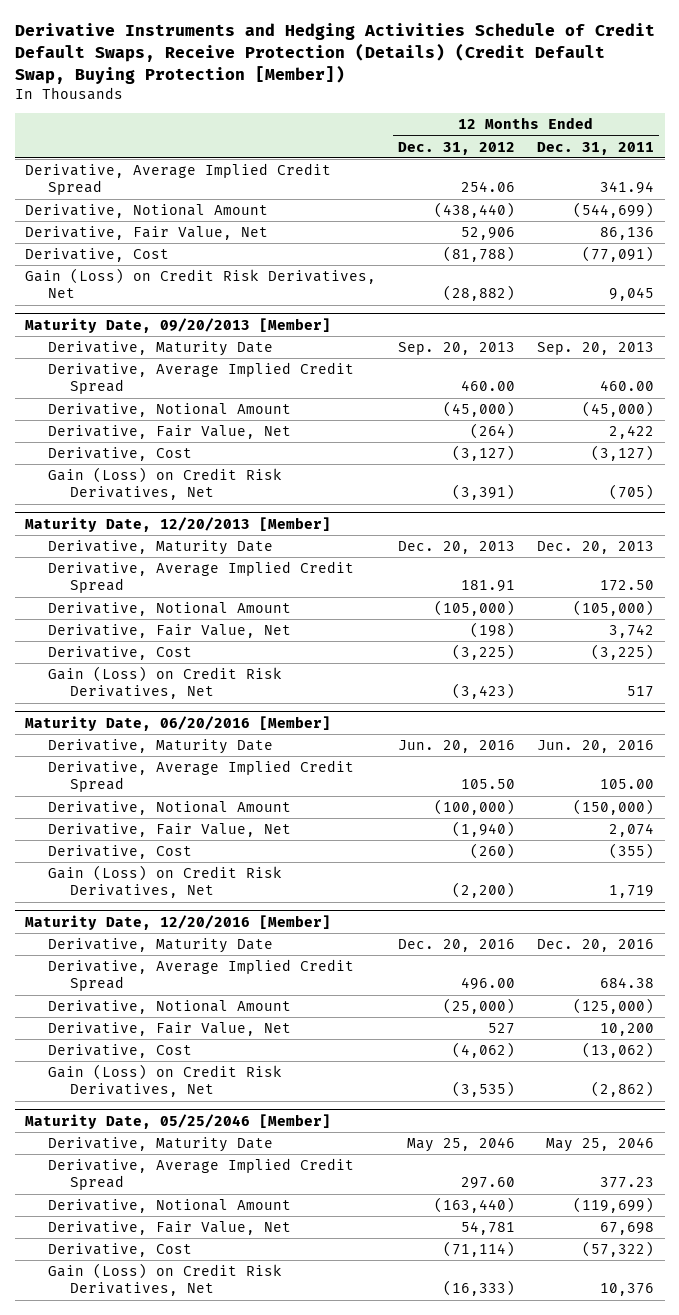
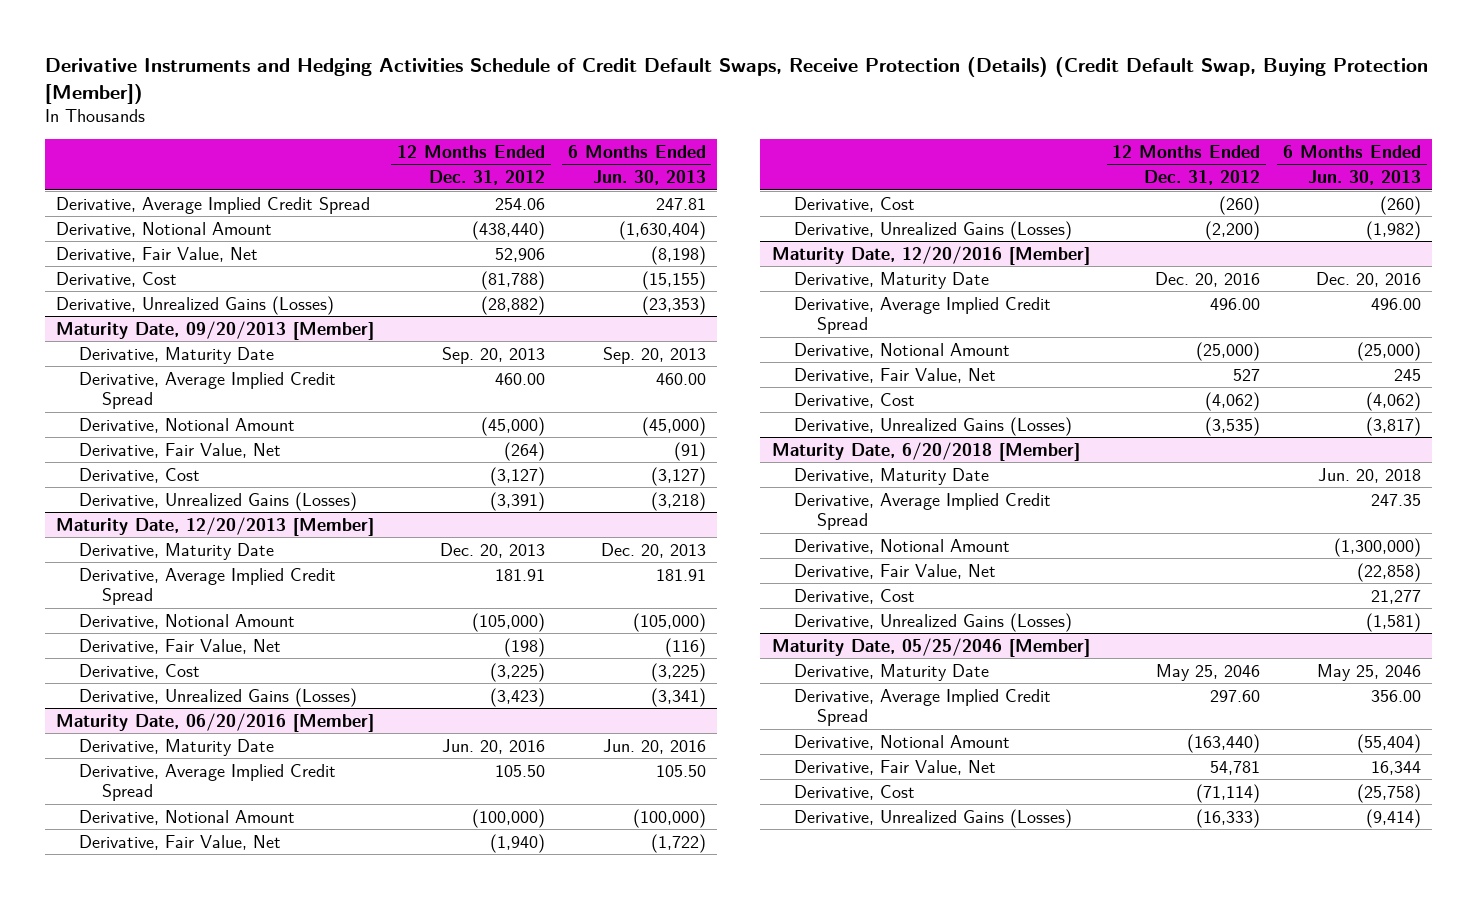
- | 12 Months Ended Dec. 31, 2012 | 12 Months Ended Dec. 31, 2011
+ | 12 Months Ended Dec. 31, 2012 | 6 Months Ended Jun. 30, 2013
- Gain (Loss) on Credit Risk Derivatives, Net | (28,882) | 9,045
+ Derivative, Unrealized Gains (Losses) | (28,882) | (23,353)
@ Maturity Date, 09/20/2013 [Member]
- Gain (Loss) on Credit Risk Derivatives, Net | (3,391) | (705)
+ Derivative, Unrealized Gains (Losses) | (3,391) | (3,218)
@ Maturity Date, 12/20/2013 [Member]
- Gain (Loss) on Credit Risk Derivatives, Net | (3,423) | 517
+ Derivative, Unrealized Gains (Losses) | (3,423) | (3,341)
@ Maturity Date, 06/20/2016 [Member]
- Gain (Loss) on Credit Risk Derivatives, Net | (2,200) | 1,719
+ Derivative, Unrealized Gains (Losses) | (2,200) | (1,982)
@ Maturity Date, 12/20/2016 [Member]
- Gain (Loss) on Credit Risk Derivatives, Net | (3,535) | (2,862)
+ Derivative, Unrealized Gains (Losses) | (3,535) | (3,817)
+ Maturity Date, 6/20/2018 [Member]
+ Derivative, Maturity Date | | Jun. 20, 2018
+ Derivative, Average Implied Credit Spread | | 247.35
+ Derivative, Notional Amount | | (1,300,000)
+ Derivative, Fair Value, Net | | (22,858)
+ Derivative, Cost | | 21,277
+ Derivative, Unrealized Gains (Losses) | | (1,581)
@ Maturity Date, 05/25/2046 [Member]
- Gain (Loss) on Credit Risk Derivatives, Net | (16,333) | 10,376
+ Derivative, Unrealized Gains (Losses) | (16,333) | (9,414)

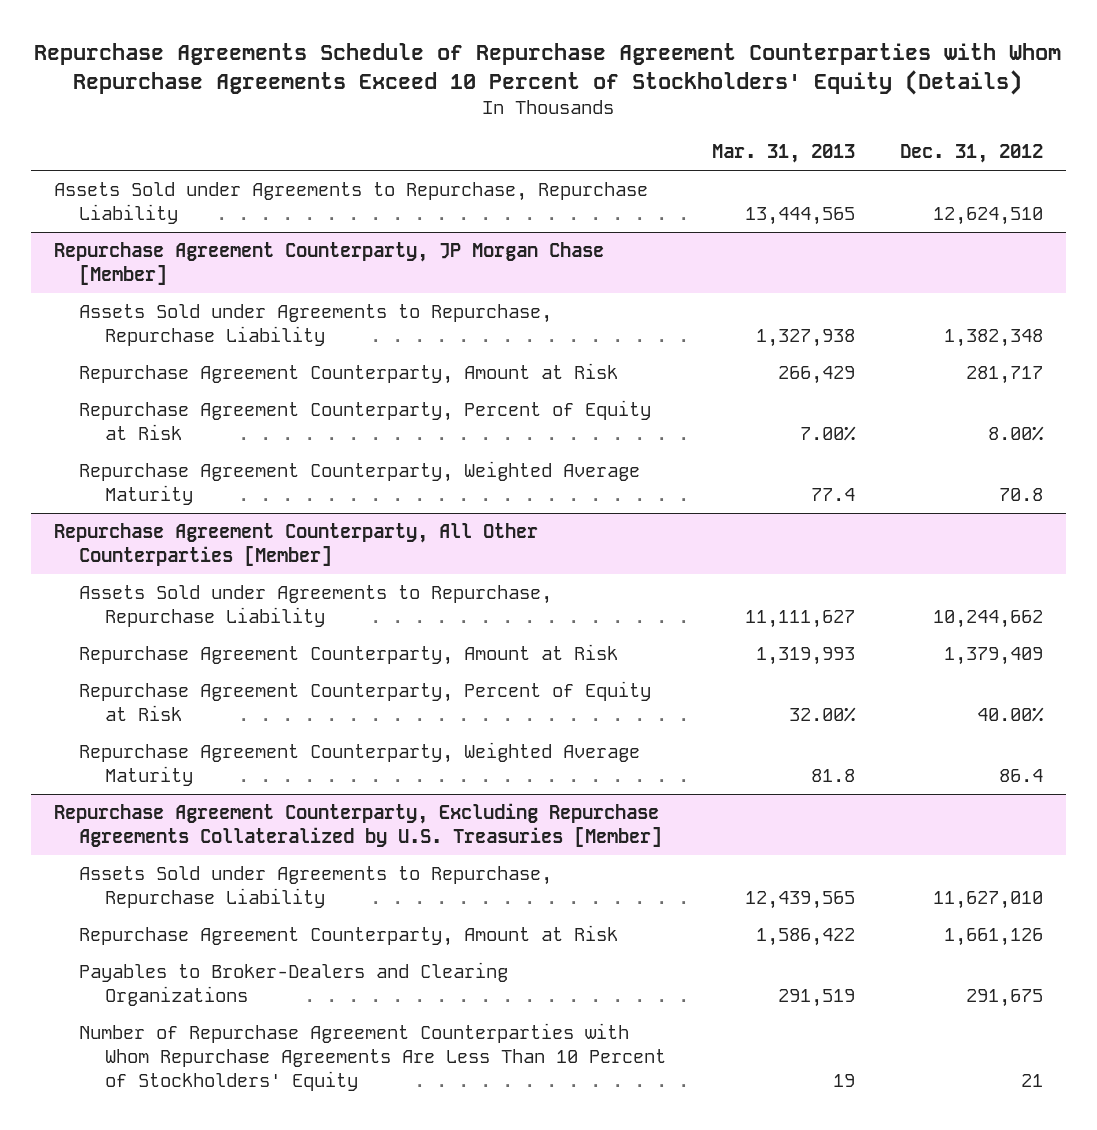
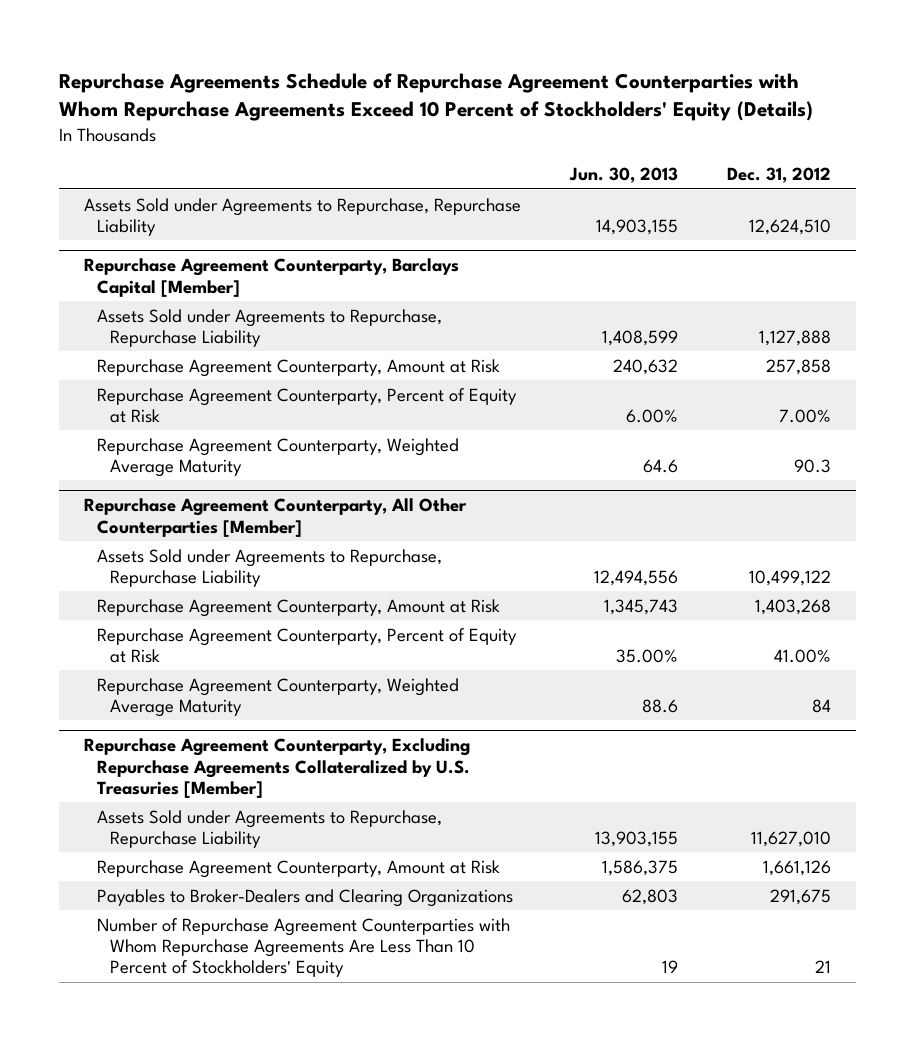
- | Mar. 31, 2013 | Dec. 31, 2012
+ | Jun. 30, 2013 | Dec. 31, 2012
- Repurchase Agreement Counterparty, JP Morgan Chase [Member]
- Assets Sold under Agreements to Repurchase, Repurchase Liability | 1,327,938 | 1,382,348
- Repurchase Agreement Counterparty, Amount at Risk | 266,429 | 281,717
- Repurchase Agreement Counterparty, Percent of Equity at Risk | 7.00% | 8.00%
- Repurchase Agreement Counterparty, Weighted Average Maturity | 77.4 | 70.8
+ Repurchase Agreement Counterparty, Barclays Capital [Member]
+ Assets Sold under Agreements to Repurchase, Repurchase Liability | 1,408,599 | 1,127,888
+ Repurchase Agreement Counterparty, Amount at Risk | 240,632 | 257,858
+ Repurchase Agreement Counterparty, Percent of Equity at Risk | 6.00% | 7.00%
+ Repurchase Agreement Counterparty, Weighted Average Maturity | 64.6 | 90.3
@ Repurchase Agreement Counterparty, All Other Counterparties [Member]
- Assets Sold under Agreements to Repurchase, Repurchase Liability | 11,111,627 | 10,244,662
- Repurchase Agreement Counterparty, Amount at Risk | 1,319,993 | 1,379,409
- Repurchase Agreement Counterparty, Percent of Equity at Risk | 32.00% | 40.00%
- Repurchase Agreement Counterparty, Weighted Average Maturity | 81.8 | 86.4
+ Assets Sold under Agreements to Repurchase, Repurchase Liability | 12,494,556 | 10,499,122
+ Repurchase Agreement Counterparty, Amount at Risk | 1,345,743 | 1,403,268
+ Repurchase Agreement Counterparty, Percent of Equity at Risk | 35.00% | 41.00%
+ Repurchase Agreement Counterparty, Weighted Average Maturity | 88.6 | 84

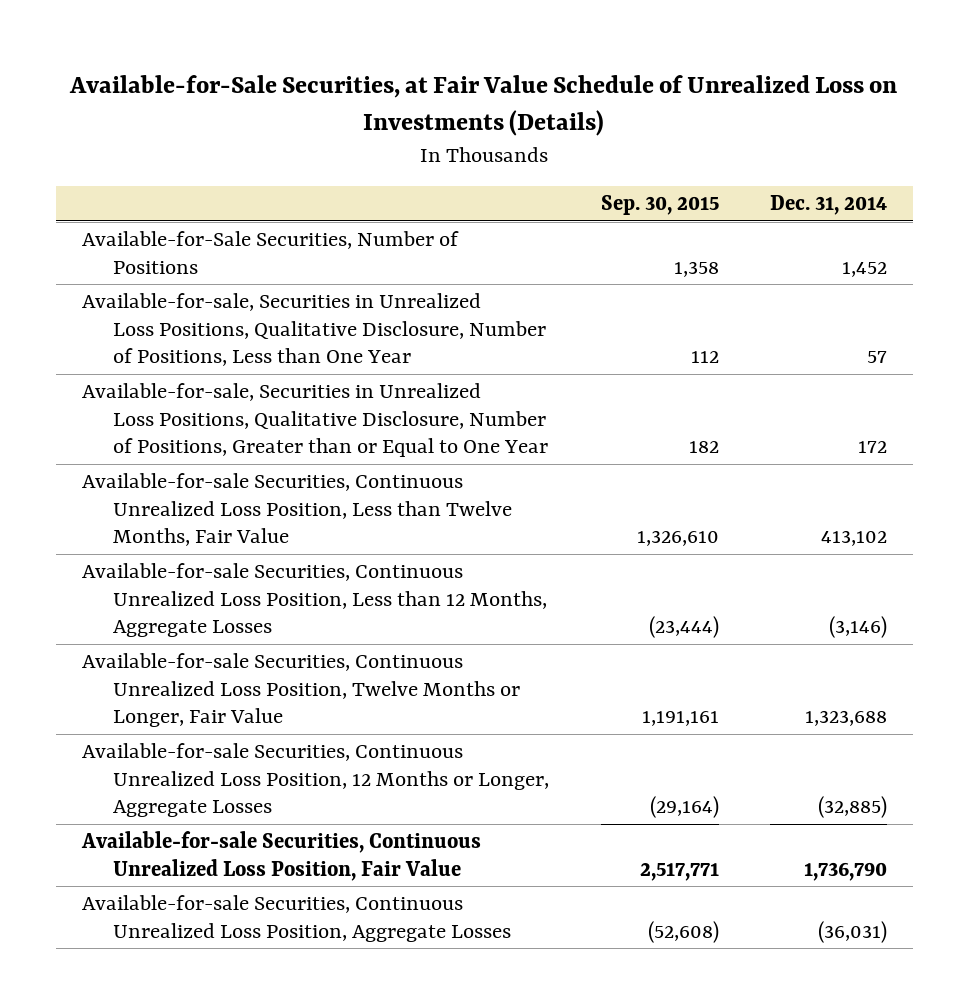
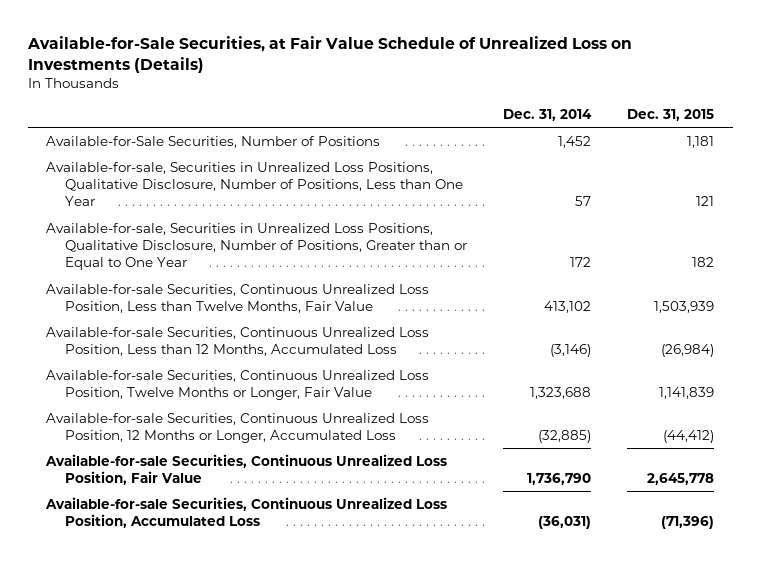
- | Sep. 30, 2015 | Dec. 31, 2014
+ | Dec. 31, 2014 | Dec. 31, 2015
- Available-for-sale Securities, Continuous Unrealized Loss Position, Less than 12 Months, Aggregate Losses | (23,444) | (3,146)
+ Available-for-sale Securities, Continuous Unrealized Loss Position, Less than 12 Months, Accumulated Loss | (3,146) | (26,984)
- Available-for-sale Securities, Continuous Unrealized Loss Position, 12 Months or Longer, Aggregate Losses | (29,164) | (32,885)
+ Available-for-sale Securities, Continuous Unrealized Loss Position, 12 Months or Longer, Accumulated Loss | (32,885) | (44,412)
- Available-for-sale Securities, Continuous Unrealized Loss Position, Aggregate Losses | (52,608) | (36,031)
+ Available-for-sale Securities, Continuous Unrealized Loss Position, Accumulated Loss | (36,031) | (71,396)

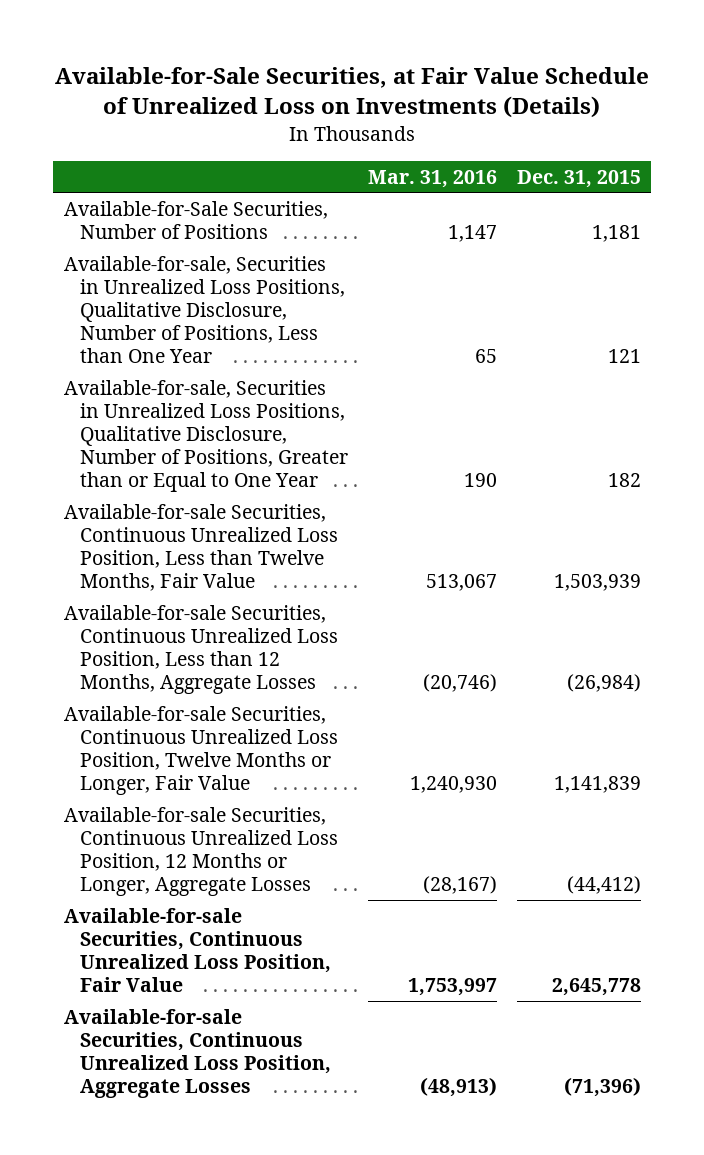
- | Dec. 31, 2014 | Dec. 31, 2015
+ | Mar. 31, 2016 | Dec. 31, 2015
- Available-for-sale Securities, Continuous Unrealized Loss Position, Less than 12 Months, Accumulated Loss | (3,146) | (26,984)
+ Available-for-sale Securities, Continuous Unrealized Loss Position, Less than 12 Months, Aggregate Losses | (20,746) | (26,984)
- Available-for-sale Securities, Continuous Unrealized Loss Position, 12 Months or Longer, Accumulated Loss | (32,885) | (44,412)
+ Available-for-sale Securities, Continuous Unrealized Loss Position, 12 Months or Longer, Aggregate Losses | (28,167) | (44,412)
- Available-for-sale Securities, Continuous Unrealized Loss Position, Accumulated Loss | (36,031) | (71,396)
+ Available-for-sale Securities, Continuous Unrealized Loss Position, Aggregate Losses | (48,913) | (71,396)

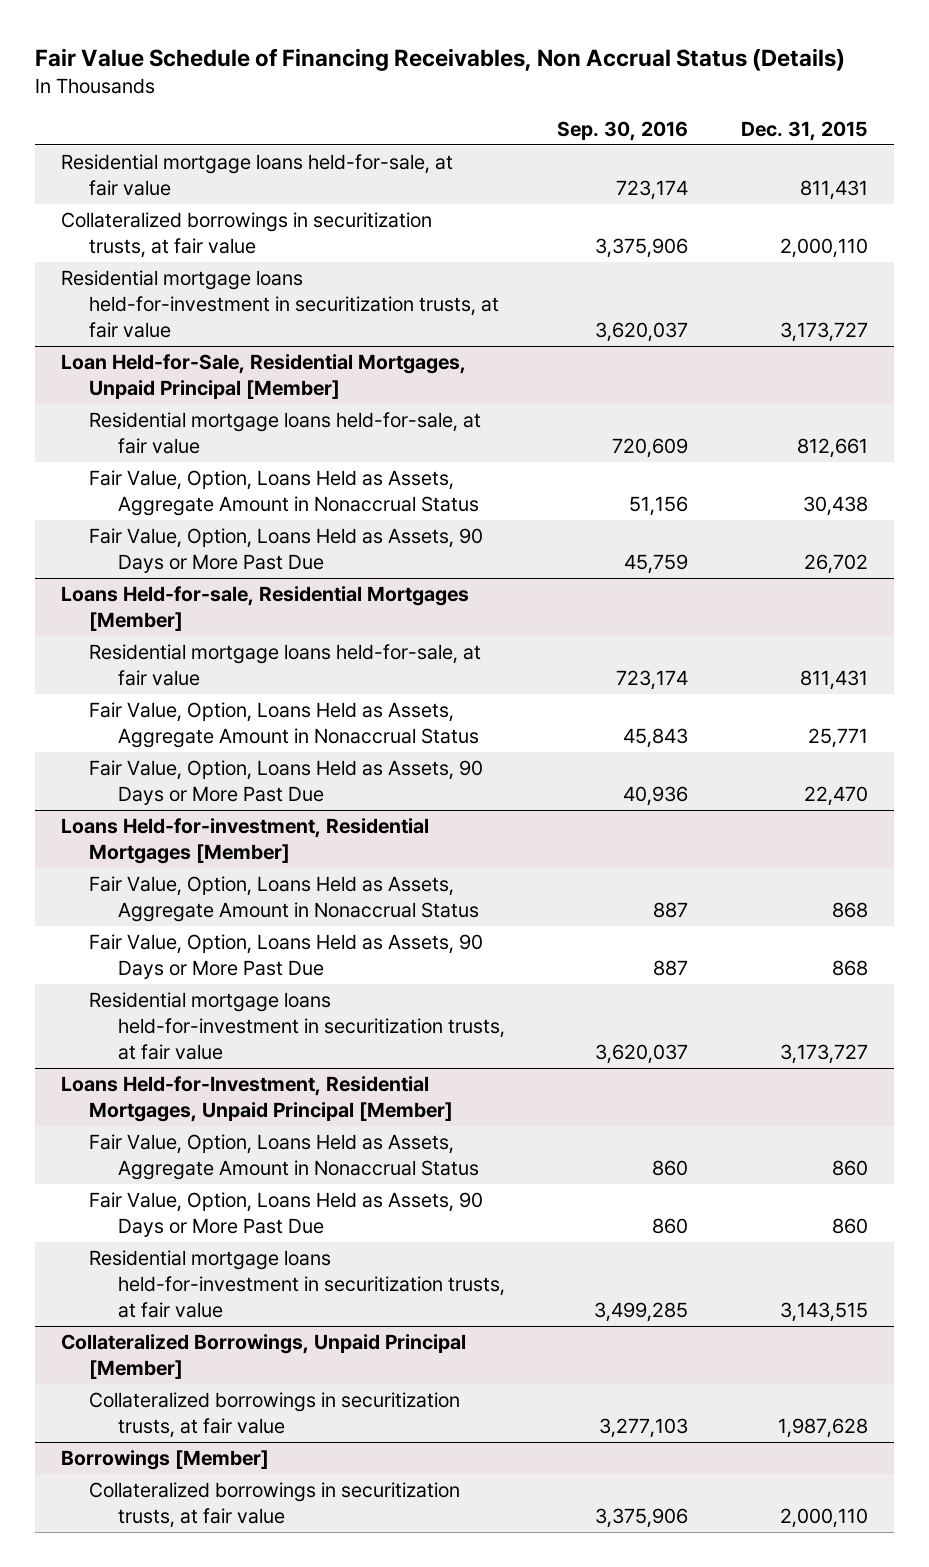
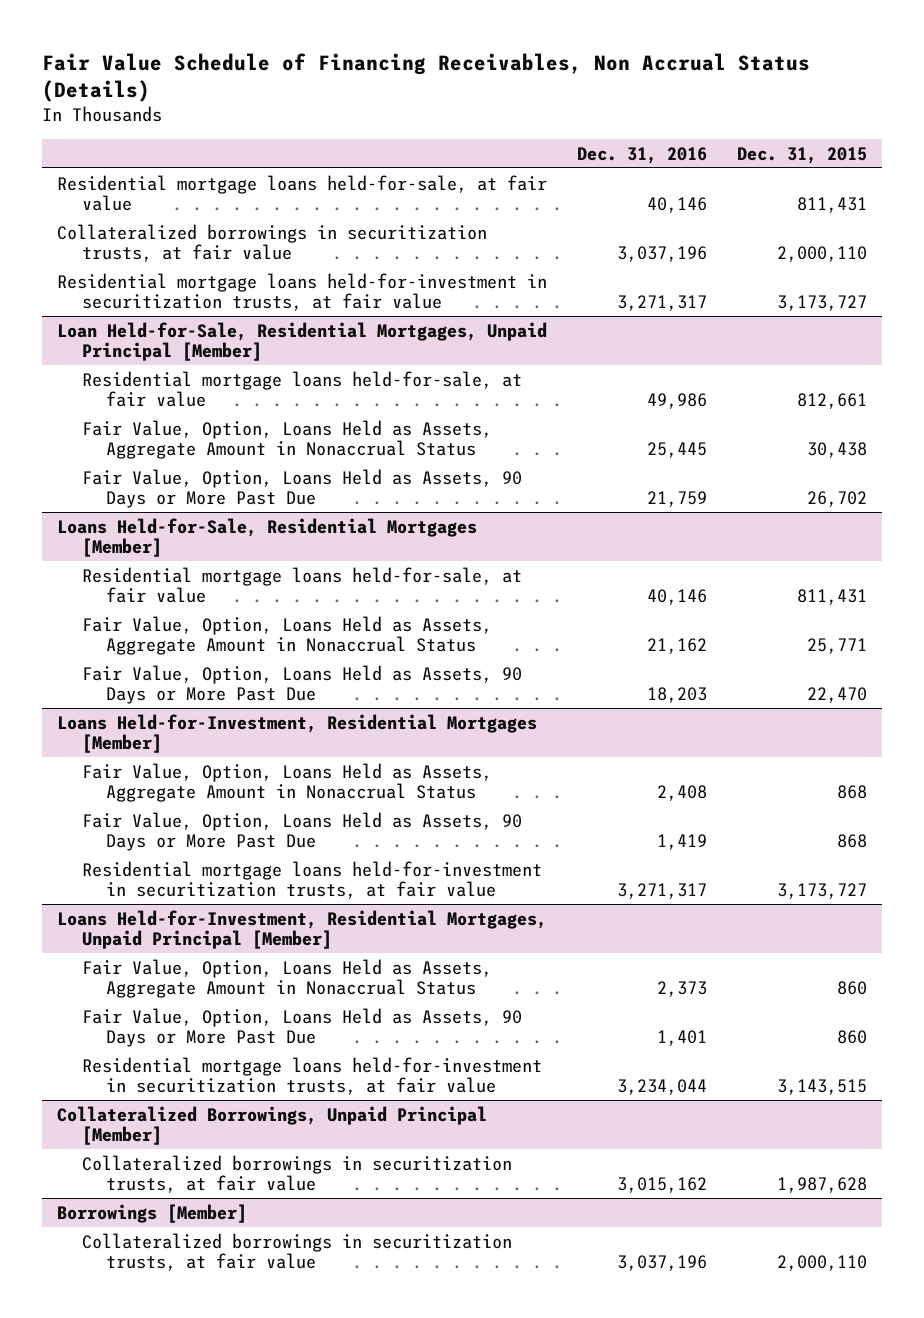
- | Sep. 30, 2016 | Dec. 31, 2015
+ | Dec. 31, 2016 | Dec. 31, 2015
- Loans Held-for-sale, Residential Mortgages [Member]
+ Loans Held-for-Sale, Residential Mortgages [Member]
- Loans Held-for-investment, Residential Mortgages [Member]
+ Loans Held-for-Investment, Residential Mortgages [Member]

